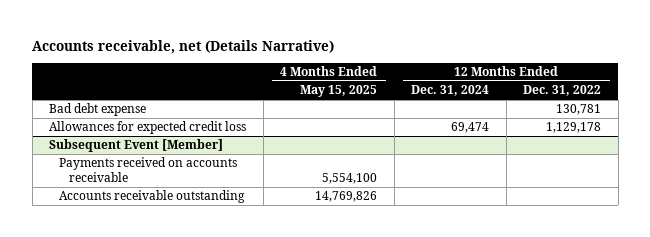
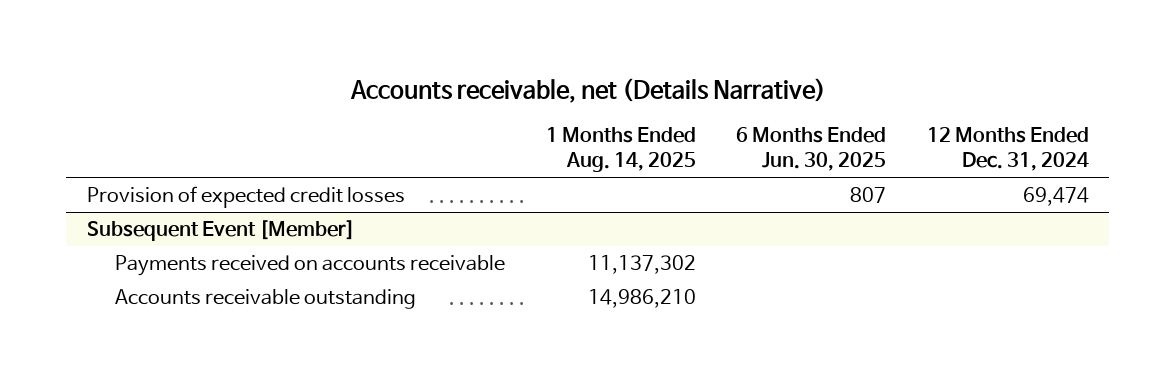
- | 4 Months Ended May 15, 2025 | 12 Months Ended Dec. 31, 2024 | 12 Months Ended Dec. 31, 2022
+ | 1 Months Ended Aug. 14, 2025 | 6 Months Ended Jun. 30, 2025 | 12 Months Ended Dec. 31, 2024
- Bad debt expense | | | 130,781
- Allowances for expected credit loss | | 69,474 | 1,129,178
+ Provision of expected credit losses | | 807 | 69,474

